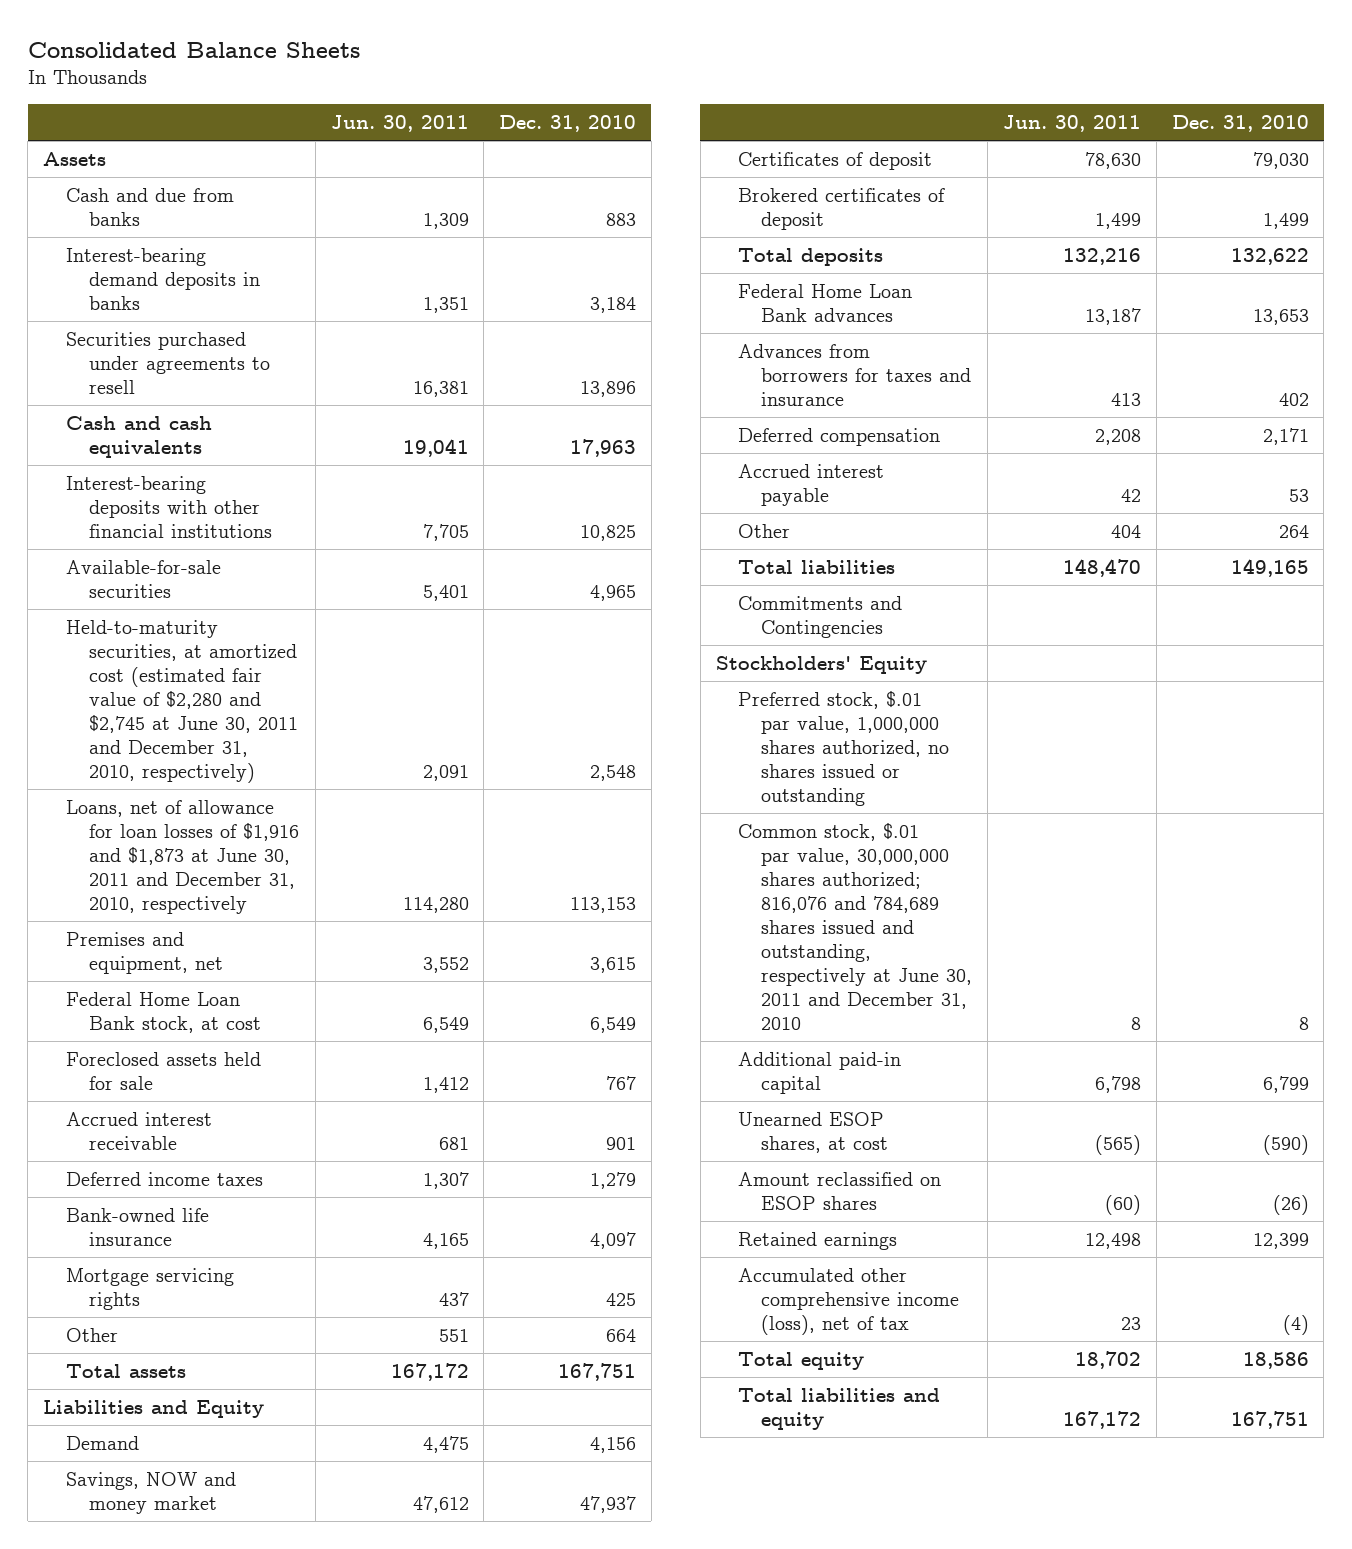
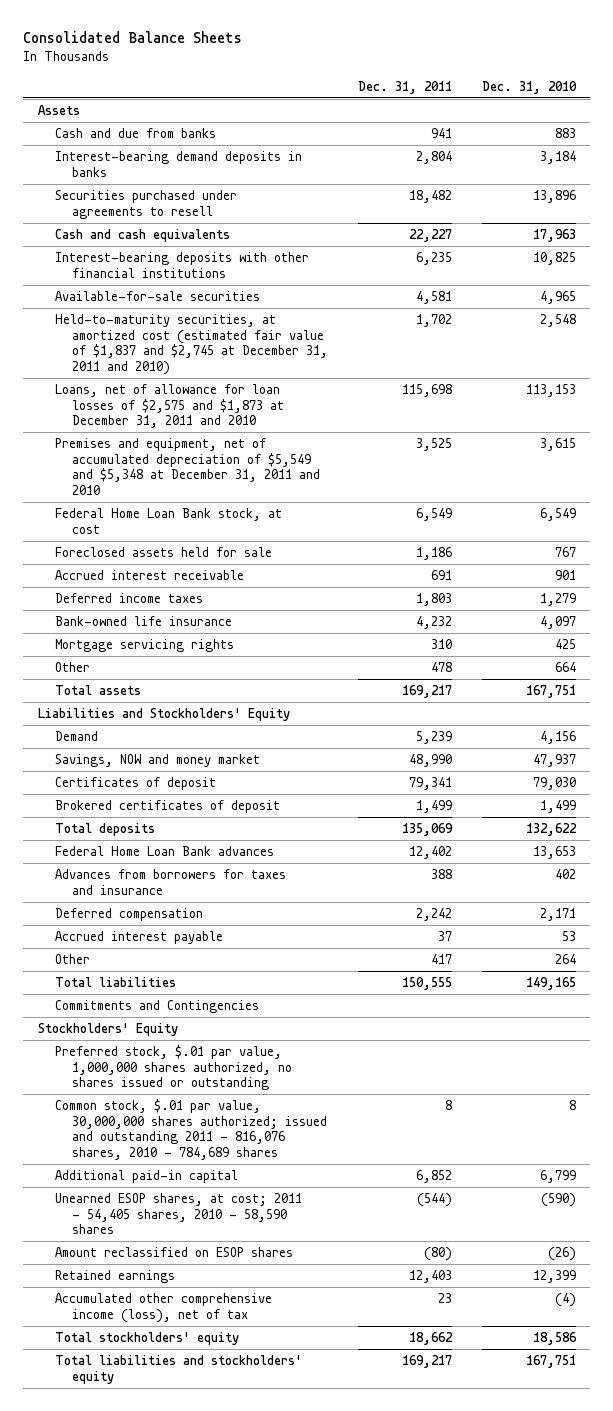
- | Jun. 30, 2011 | Dec. 31, 2010
+ | Dec. 31, 2011 | Dec. 31, 2010
- Held-to-maturity securities, at amortized cost (estimated fair value of $2,280 and $2,745 at June 30, 2011 and December 31, 2010, respectively) | 2,091 | 2,548
- Loans, net of allowance for loan losses of $1,916 and $1,873 at June 30, 2011 and December 31, 2010, respectively | 114,280 | 113,153
- Premises and equipment, net | 3,552 | 3,615
+ Held-to-maturity securities, at amortized cost (estimated fair value of $1,837 and $2,745 at December 31, 2011 and 2010) | 1,702 | 2,548
+ Loans, net of allowance for loan losses of $2,575 and $1,873 at December 31, 2011 and 2010 | 115,698 | 113,153
+ Premises and equipment, net of accumulated depreciation of $5,549 and $5,348 at December 31, 2011 and 2010 | 3,525 | 3,615
- Liabilities and Equity
+ Liabilities and Stockholders' Equity
- Common stock, $.01 par value, 30,000,000 shares authorized; 816,076 and 784,689 shares issued and outstanding, respectively at June 30, 2011 and December 31, 2010 | 8 | 8
+ Common stock, $.01 par value, 30,000,000 shares authorized; issued and outstanding 2011 - 816,076 shares, 2010 - 784,689 shares | 8 | 8
- Unearned ESOP shares, at cost | (565) | (590)
+ Unearned ESOP shares, at cost; 2011 - 54,405 shares, 2010 - 58,590 shares | (544) | (590)
- Total equity | 18,702 | 18,586
- Total liabilities and equity | 167,172 | 167,751
+ Total stockholders' equity | 18,662 | 18,586
+ Total liabilities and stockholders' equity | 169,217 | 167,751

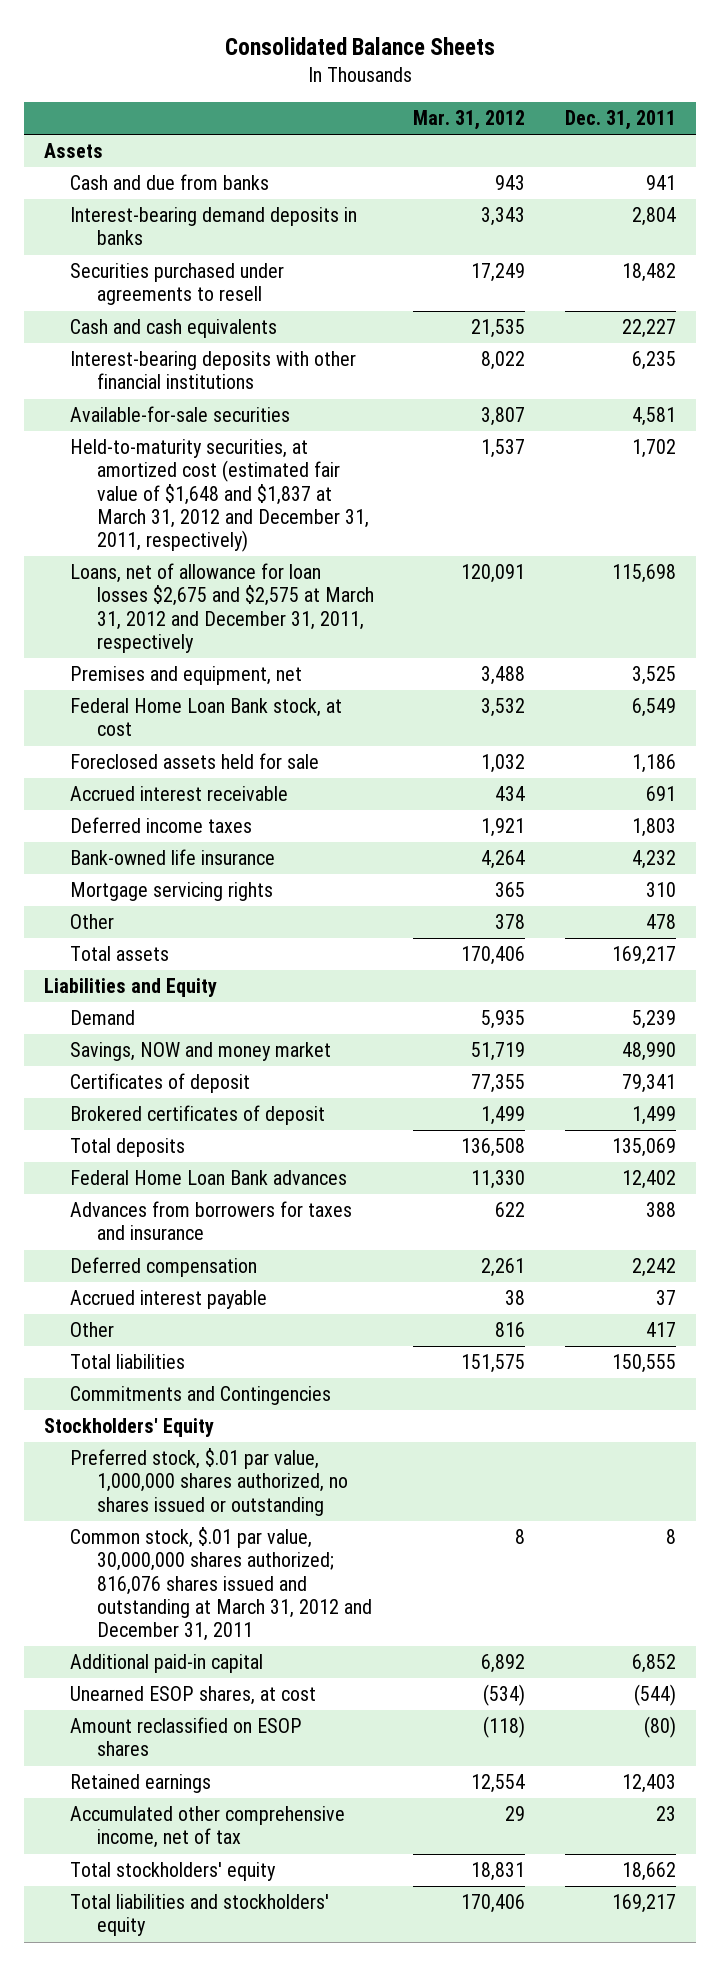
- | Dec. 31, 2011 | Dec. 31, 2010
+ | Mar. 31, 2012 | Dec. 31, 2011
- Held-to-maturity securities, at amortized cost (estimated fair value of $1,837 and $2,745 at December 31, 2011 and 2010) | 1,702 | 2,548
- Loans, net of allowance for loan losses of $2,575 and $1,873 at December 31, 2011 and 2010 | 115,698 | 113,153
- Premises and equipment, net of accumulated depreciation of $5,549 and $5,348 at December 31, 2011 and 2010 | 3,525 | 3,615
+ Held-to-maturity securities, at amortized cost (estimated fair value of $1,648 and $1,837 at March 31, 2012 and December 31, 2011, respectively) | 1,537 | 1,702
+ Loans, net of allowance for loan losses $2,675 and $2,575 at March 31, 2012 and December 31, 2011, respectively | 120,091 | 115,698
+ Premises and equipment, net | 3,488 | 3,525
- Liabilities and Stockholders' Equity
+ Liabilities and Equity
- Common stock, $.01 par value, 30,000,000 shares authorized; issued and outstanding 2011 - 816,076 shares, 2010 - 784,689 shares | 8 | 8
+ Common stock, $.01 par value, 30,000,000 shares authorized; 816,076 shares issued and outstanding at March 31, 2012 and December 31, 2011 | 8 | 8
- Unearned ESOP shares, at cost; 2011 - 54,405 shares, 2010 - 58,590 shares | (544) | (590)
+ Unearned ESOP shares, at cost | (534) | (544)
- Accumulated other comprehensive income (loss), net of tax | 23 | (4)
+ Accumulated other comprehensive income, net of tax | 29 | 23

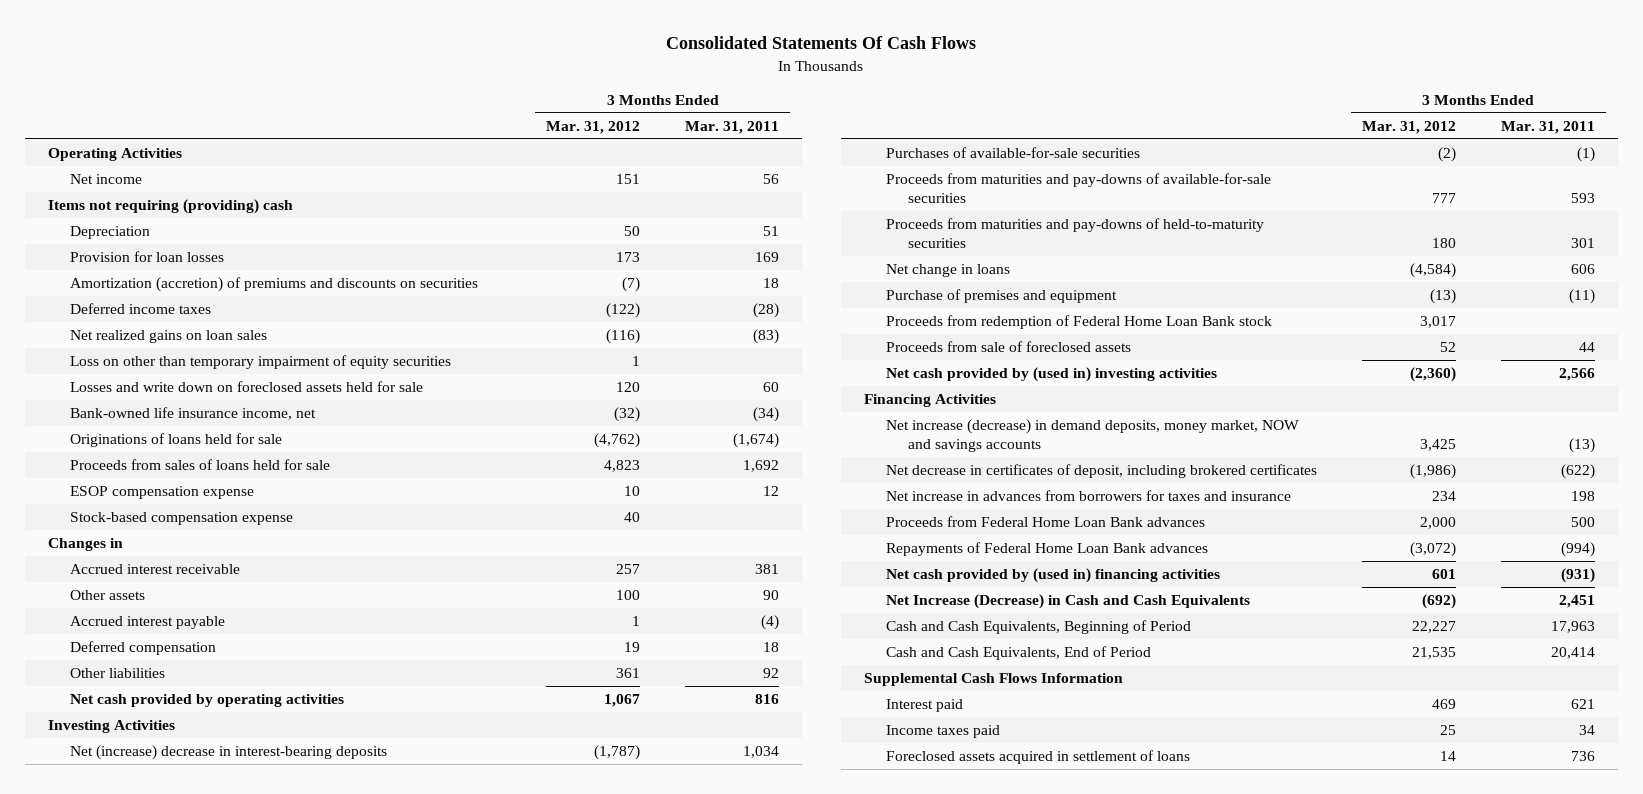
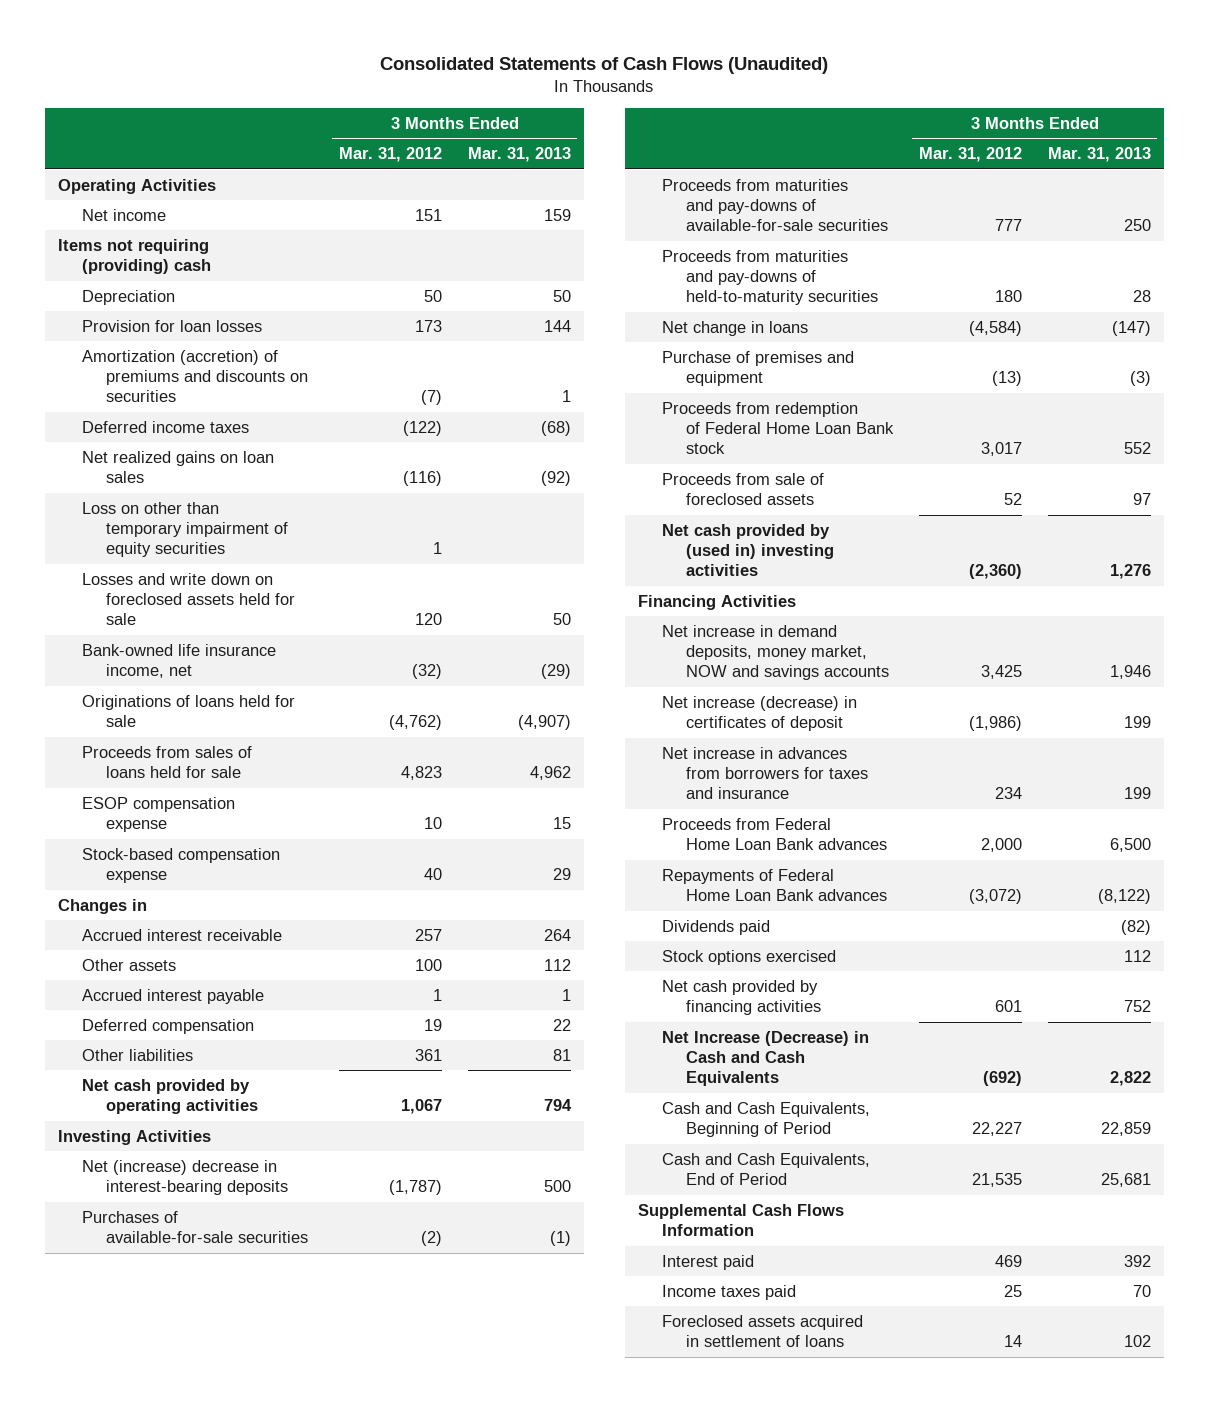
- Consolidated Statements Of Cash Flows
+ Consolidated Statements of Cash Flows (Unaudited)
- | 3 Months Ended Mar. 31, 2012 | 3 Months Ended Mar. 31, 2011
+ | 3 Months Ended Mar. 31, 2012 | 3 Months Ended Mar. 31, 2013
- Net increase (decrease) in demand deposits, money market, NOW and savings accounts | 3,425 | (13)
- Net decrease in certificates of deposit, including brokered certificates | (1,986) | (622)
+ Net increase in demand deposits, money market, NOW and savings accounts | 3,425 | 1,946
+ Net increase (decrease) in certificates of deposit | (1,986) | 199
- Net cash provided by (used in) financing activities | 601 | (931)
+ Dividends paid | | (82)
+ Stock options exercised | | 112
+ Net cash provided by financing activities | 601 | 752

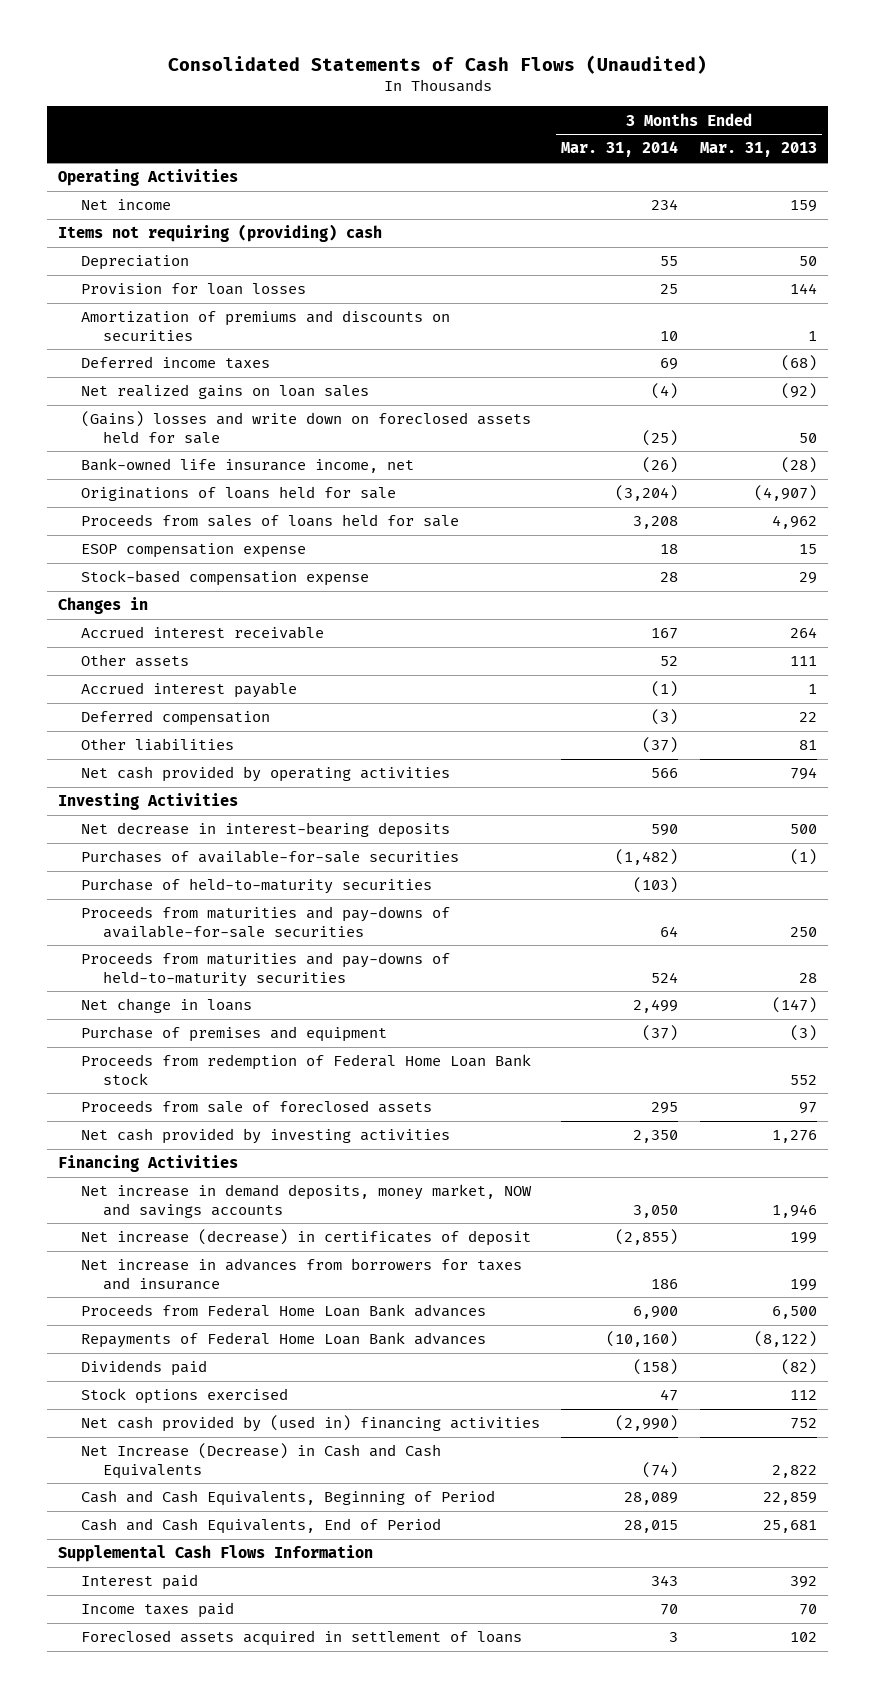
- | 3 Months Ended Mar. 31, 2012 | 3 Months Ended Mar. 31, 2013
+ | 3 Months Ended Mar. 31, 2014 | 3 Months Ended Mar. 31, 2013
- Amortization (accretion) of premiums and discounts on securities | (7) | 1
+ Amortization of premiums and discounts on securities | 10 | 1
- Loss on other than temporary impairment of equity securities | 1 |
- Losses and write down on foreclosed assets held for sale | 120 | 50
- Bank-owned life insurance income, net | (32) | (29)
+ (Gains) losses and write down on foreclosed assets held for sale | (25) | 50
+ Bank-owned life insurance income, net | (26) | (28)
- Other assets | 100 | 112
+ Other assets | 52 | 111
- Net (increase) decrease in interest-bearing deposits | (1,787) | 500
+ Net decrease in interest-bearing deposits | 590 | 500
+ Purchase of held-to-maturity securities | (103) |
- Net cash provided by (used in) investing activities | (2,360) | 1,276
+ Net cash provided by investing activities | 2,350 | 1,276
- Net cash provided by financing activities | 601 | 752
+ Net cash provided by (used in) financing activities | (2,990) | 752

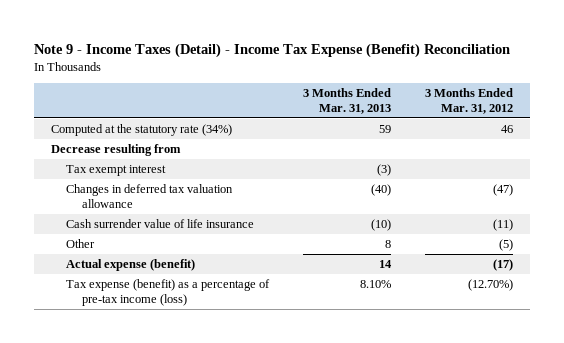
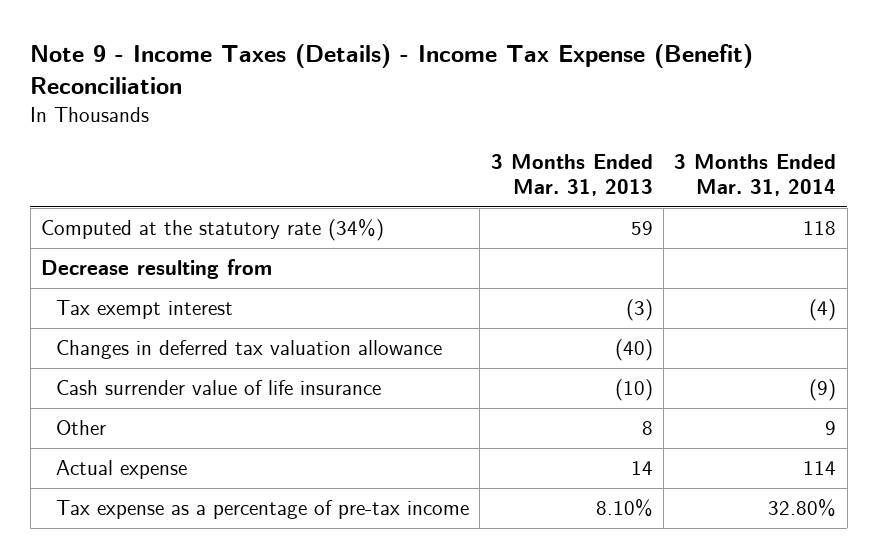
- Note 9 - Income Taxes (Detail) - Income Tax Expense (Benefit) Reconciliation
+ Note 9 - Income Taxes (Details) - Income Tax Expense (Benefit) Reconciliation
- | 3 Months Ended Mar. 31, 2013 | 3 Months Ended Mar. 31, 2012
+ | 3 Months Ended Mar. 31, 2013 | 3 Months Ended Mar. 31, 2014
- Actual expense (benefit) | 14 | (17)
- Tax expense (benefit) as a percentage of pre-tax income (loss) | 8.10% | (12.70%)
+ Actual expense | 14 | 114
+ Tax expense as a percentage of pre-tax income | 8.10% | 32.80%

